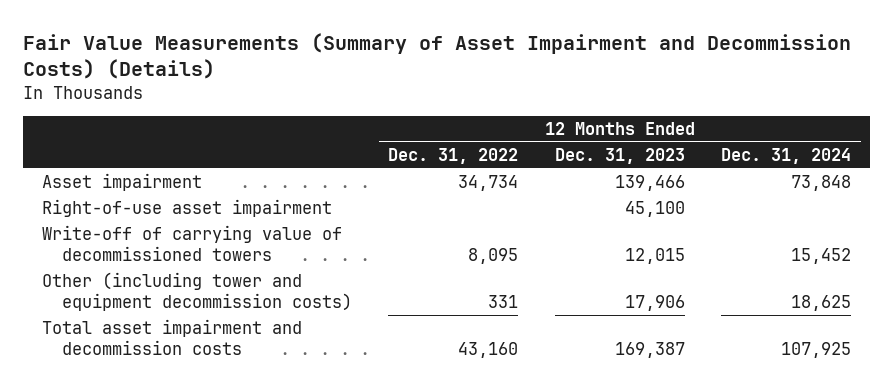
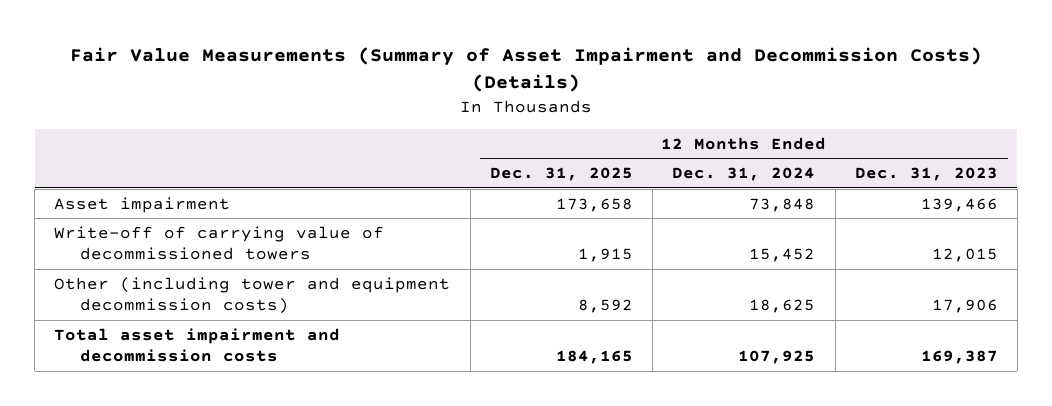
- | 12 Months Ended Dec. 31, 2022 | 12 Months Ended Dec. 31, 2023 | 12 Months Ended Dec. 31, 2024
+ | 12 Months Ended Dec. 31, 2025 | 12 Months Ended Dec. 31, 2024 | 12 Months Ended Dec. 31, 2023
- Right-of-use asset impairment | | 45,100 |

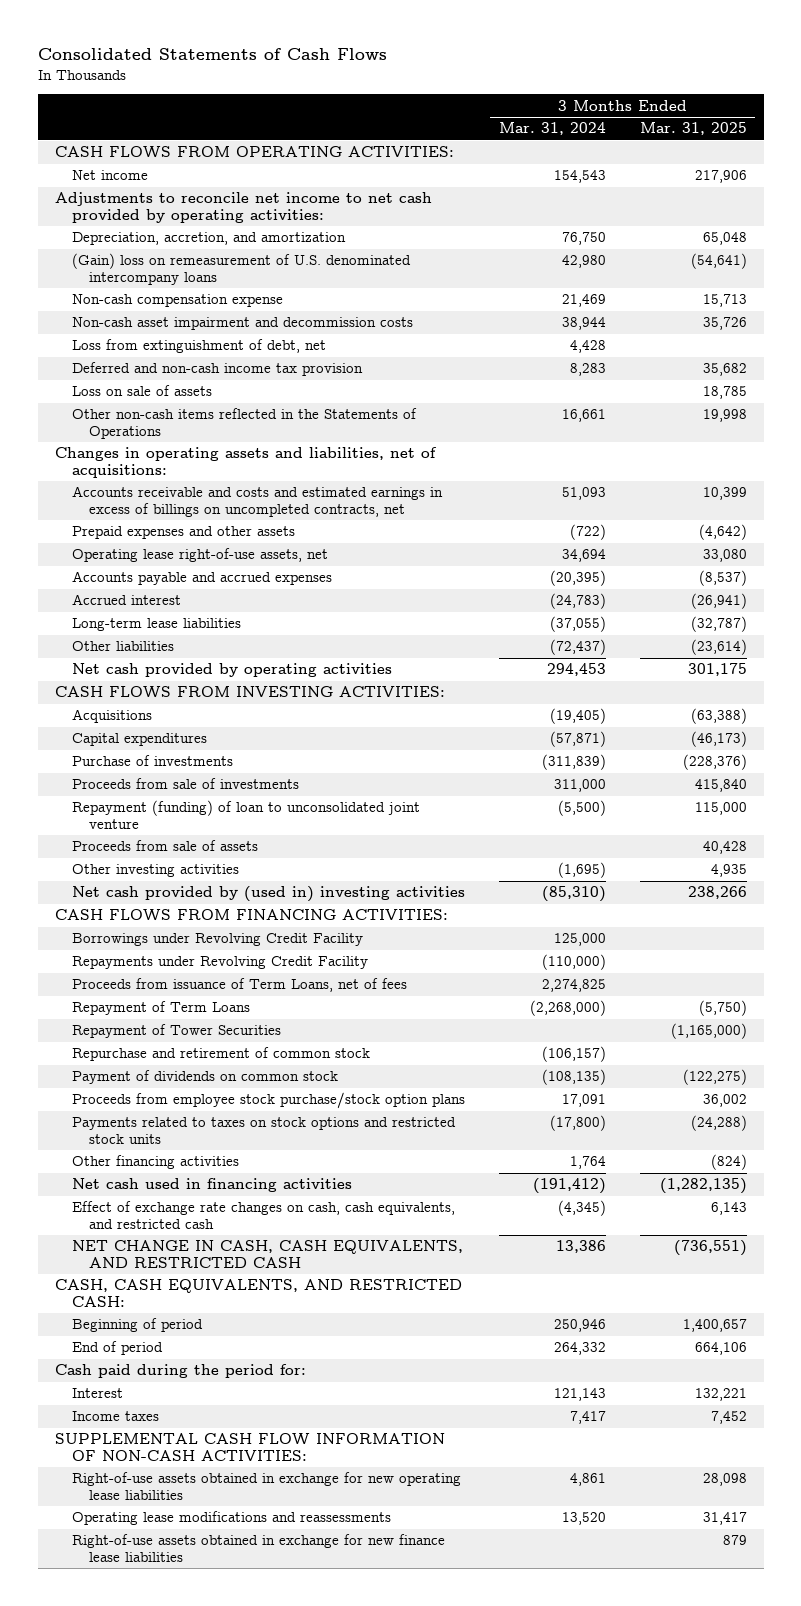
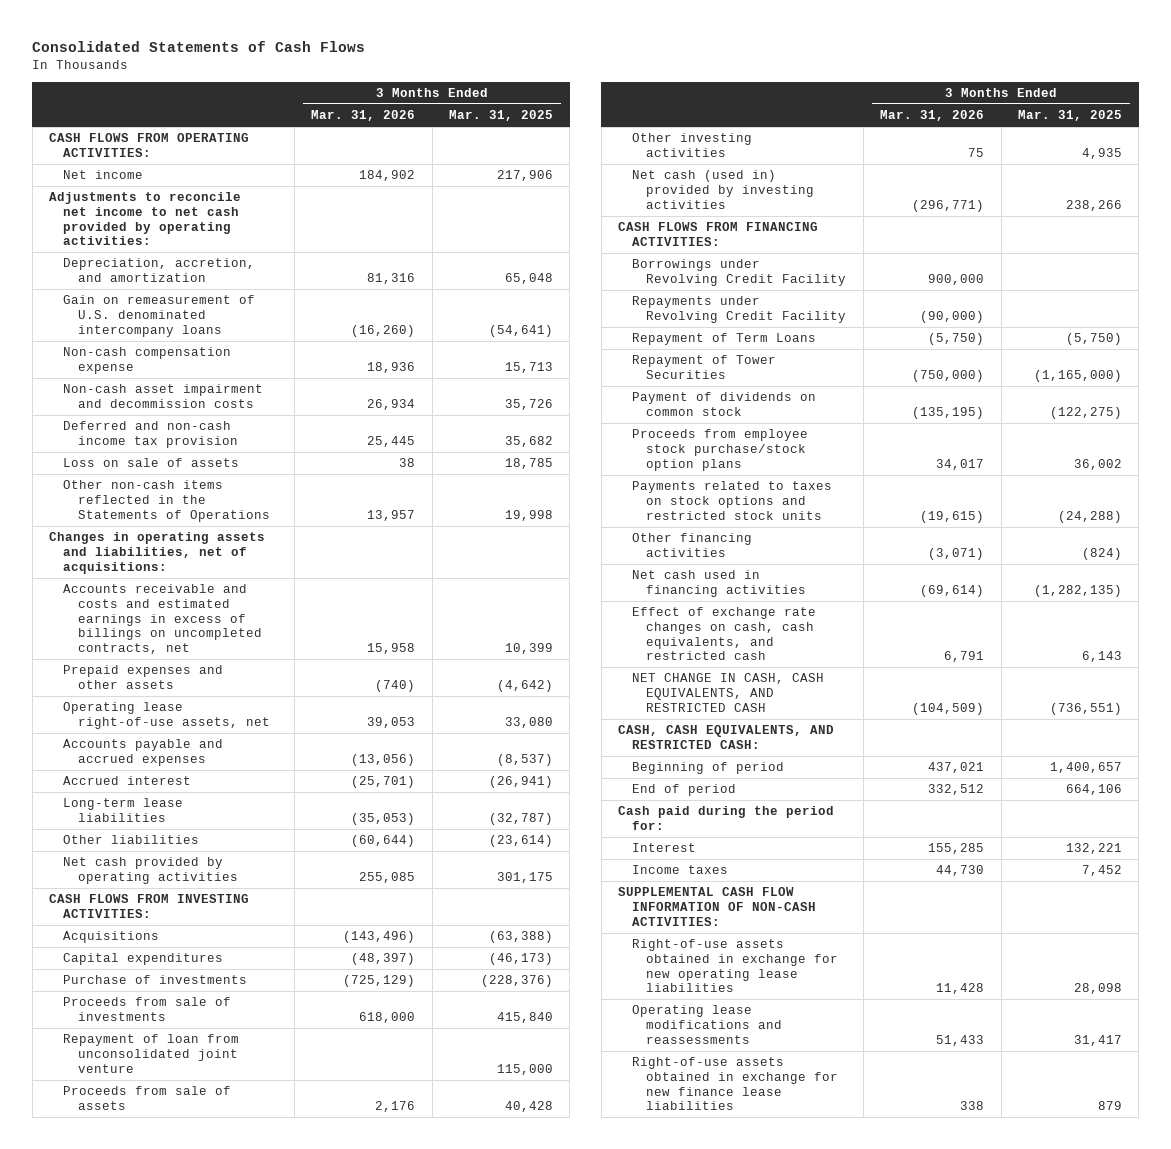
- | 3 Months Ended Mar. 31, 2024 | 3 Months Ended Mar. 31, 2025
+ | 3 Months Ended Mar. 31, 2026 | 3 Months Ended Mar. 31, 2025
- (Gain) loss on remeasurement of U.S. denominated intercompany loans | 42,980 | (54,641)
+ Gain on remeasurement of U.S. denominated intercompany loans | (16,260) | (54,641)
- Loss from extinguishment of debt, net | 4,428 |
- Repayment (funding) of loan to unconsolidated joint venture | (5,500) | 115,000
+ Repayment of loan from unconsolidated joint venture | | 115,000
- Net cash provided by (used in) investing activities | (85,310) | 238,266
+ Net cash (used in) provided by investing activities | (296,771) | 238,266
- Proceeds from issuance of Term Loans, net of fees | 2,274,825 |
- Repurchase and retirement of common stock | (106,157) |

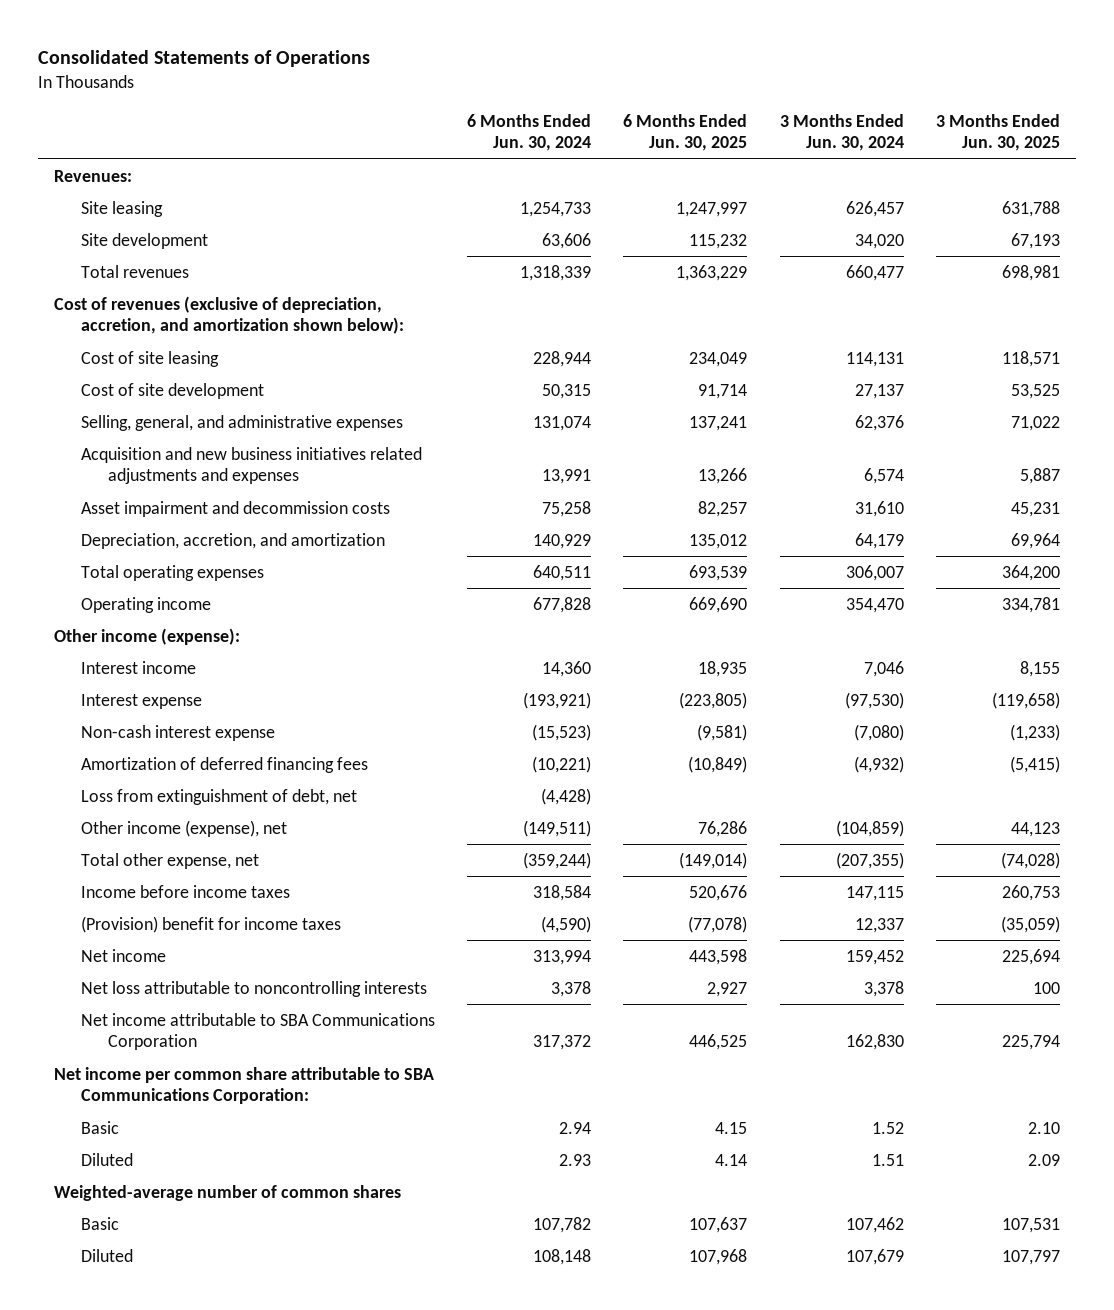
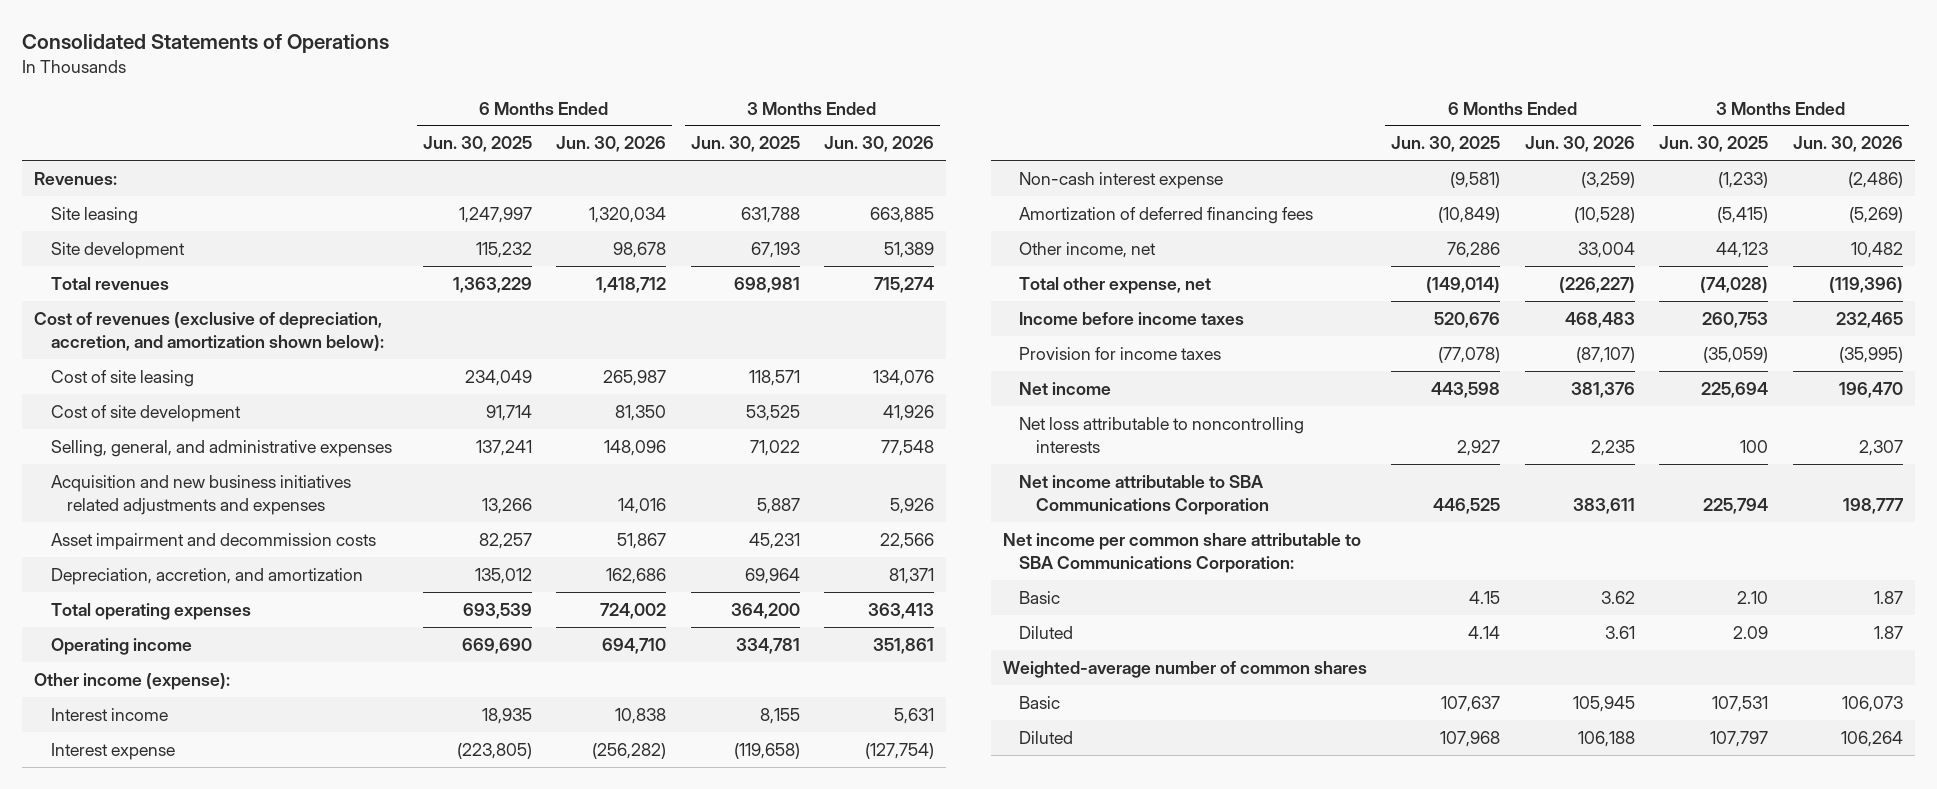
- | 6 Months Ended Jun. 30, 2024 | 6 Months Ended Jun. 30, 2025 | 3 Months Ended Jun. 30, 2024 | 3 Months Ended Jun. 30, 2025
+ | 6 Months Ended Jun. 30, 2025 | 6 Months Ended Jun. 30, 2026 | 3 Months Ended Jun. 30, 2025 | 3 Months Ended Jun. 30, 2026
- Loss from extinguishment of debt, net | (4,428) | | |
- Other income (expense), net | (149,511) | 76,286 | (104,859) | 44,123
+ Other income, net | 76,286 | 33,004 | 44,123 | 10,482
- (Provision) benefit for income taxes | (4,590) | (77,078) | 12,337 | (35,059)
+ Provision for income taxes | (77,078) | (87,107) | (35,059) | (35,995)

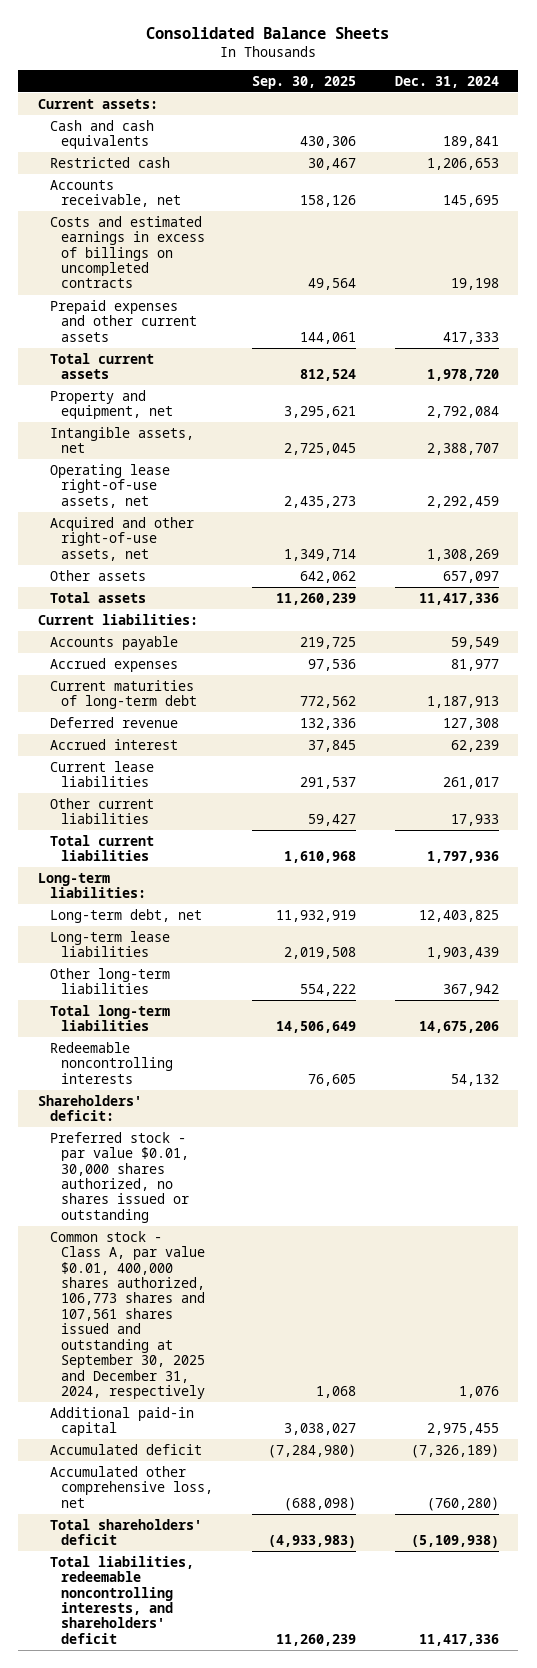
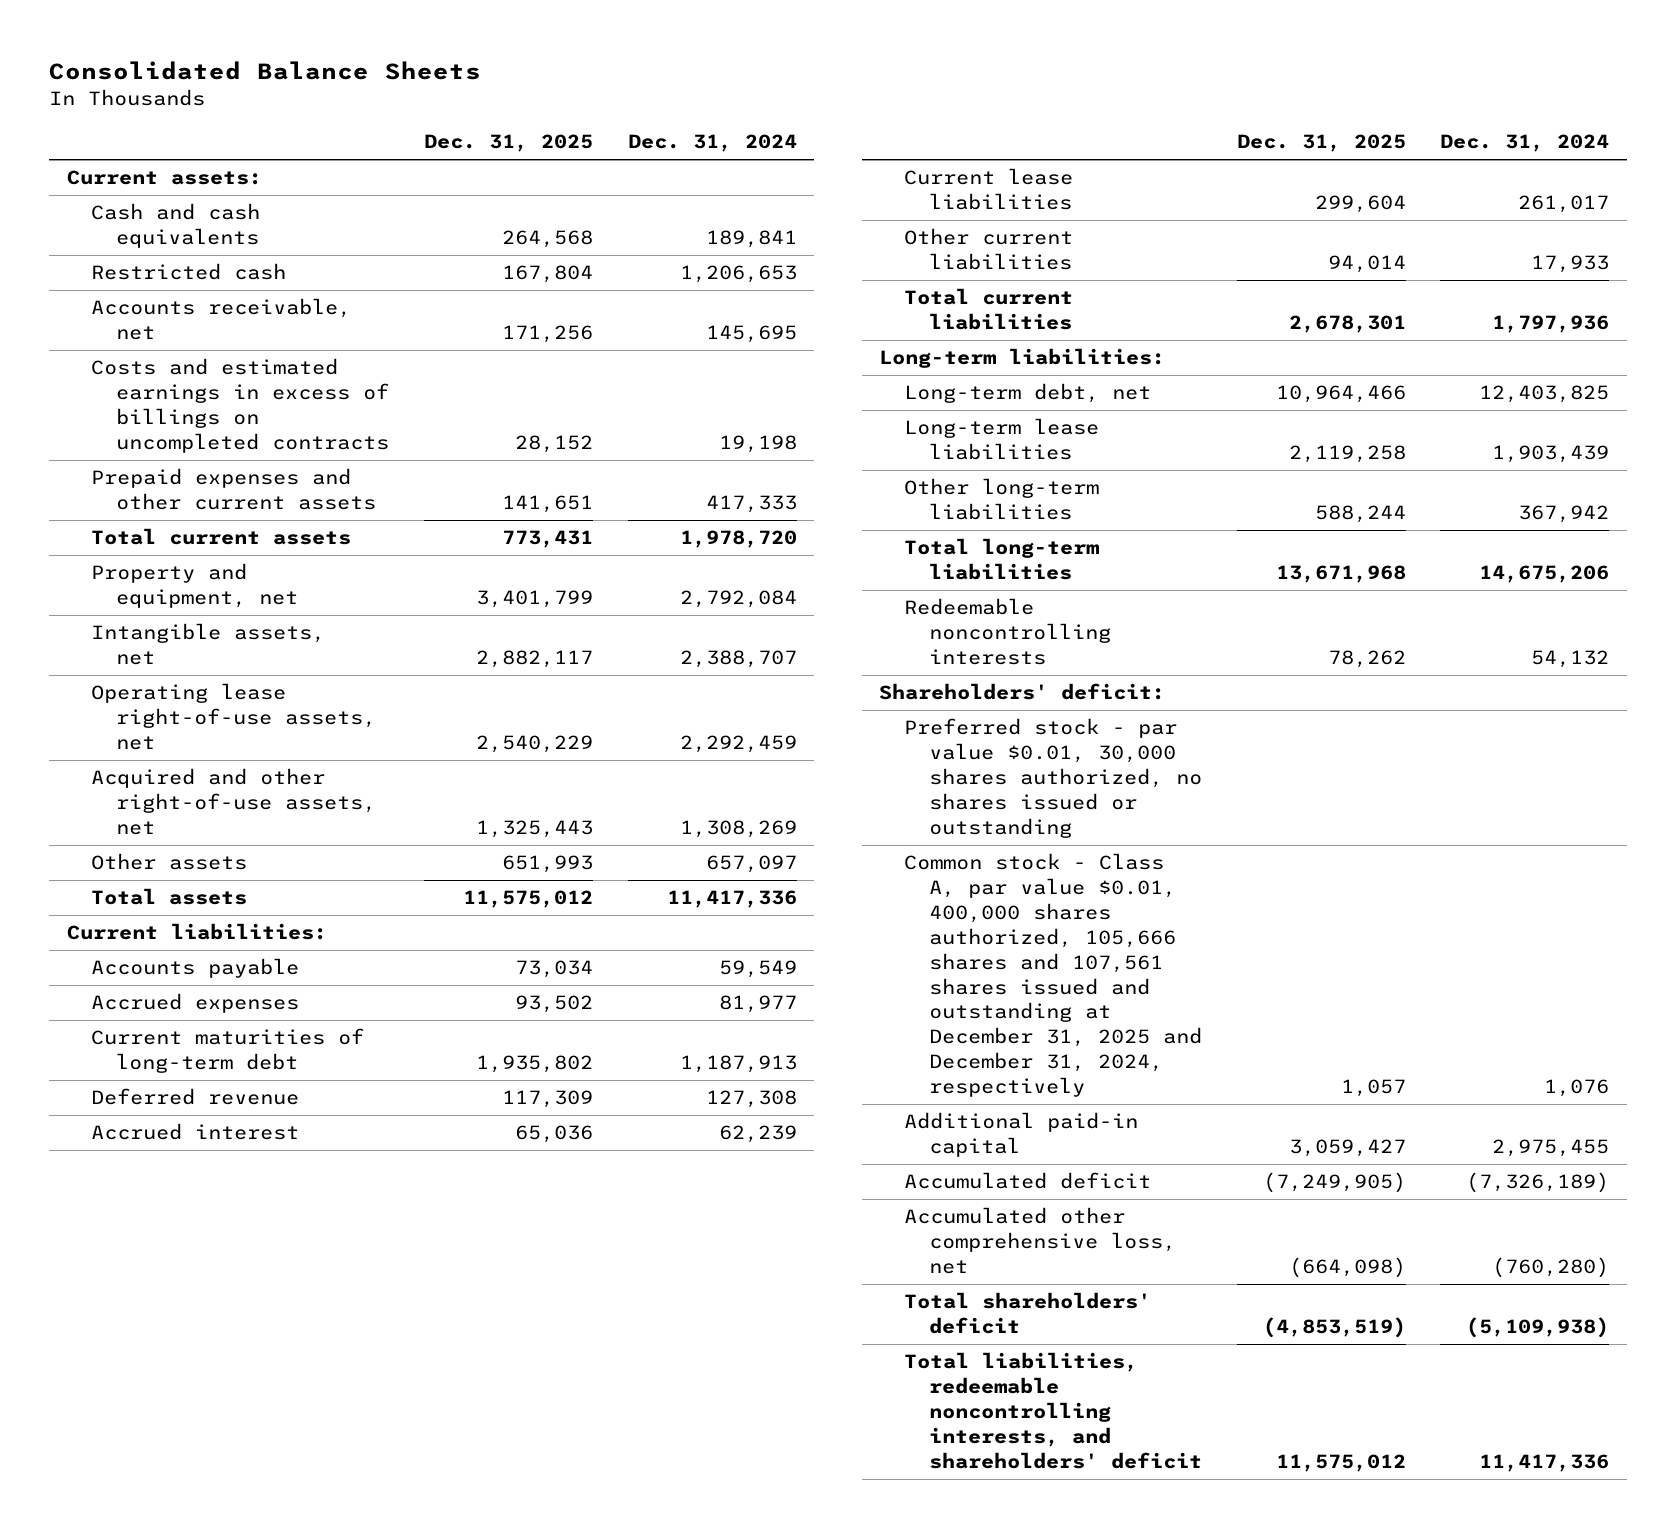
- | Sep. 30, 2025 | Dec. 31, 2024
+ | Dec. 31, 2025 | Dec. 31, 2024
- Common stock - Class A, par value $0.01, 400,000 shares authorized, 106,773 shares and 107,561 shares issued and outstanding at September 30, 2025 and December 31, 2024, respectively | 1,068 | 1,076
+ Common stock - Class A, par value $0.01, 400,000 shares authorized, 105,666 shares and 107,561 shares issued and outstanding at December 31, 2025 and December 31, 2024, respectively | 1,057 | 1,076

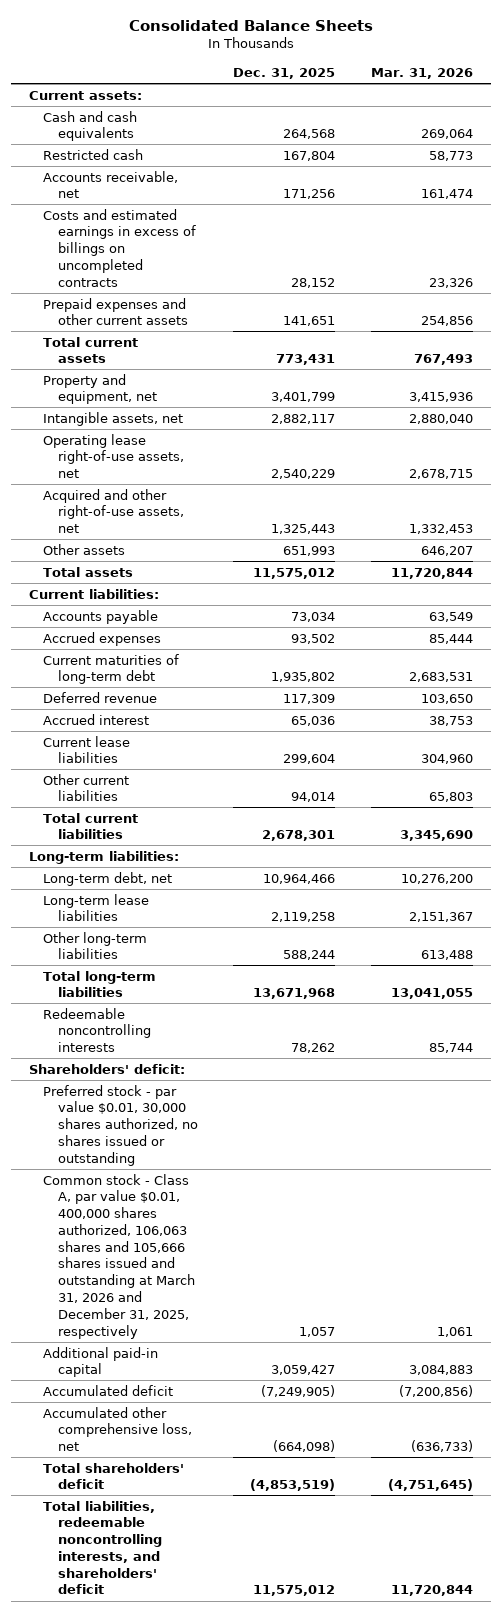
- | Dec. 31, 2025 | Dec. 31, 2024
+ | Dec. 31, 2025 | Mar. 31, 2026
- Common stock - Class A, par value $0.01, 400,000 shares authorized, 105,666 shares and 107,561 shares issued and outstanding at December 31, 2025 and December 31, 2024, respectively | 1,057 | 1,076
+ Common stock - Class A, par value $0.01, 400,000 shares authorized, 106,063 shares and 105,666 shares issued and outstanding at March 31, 2026 and December 31, 2025, respectively | 1,057 | 1,061

